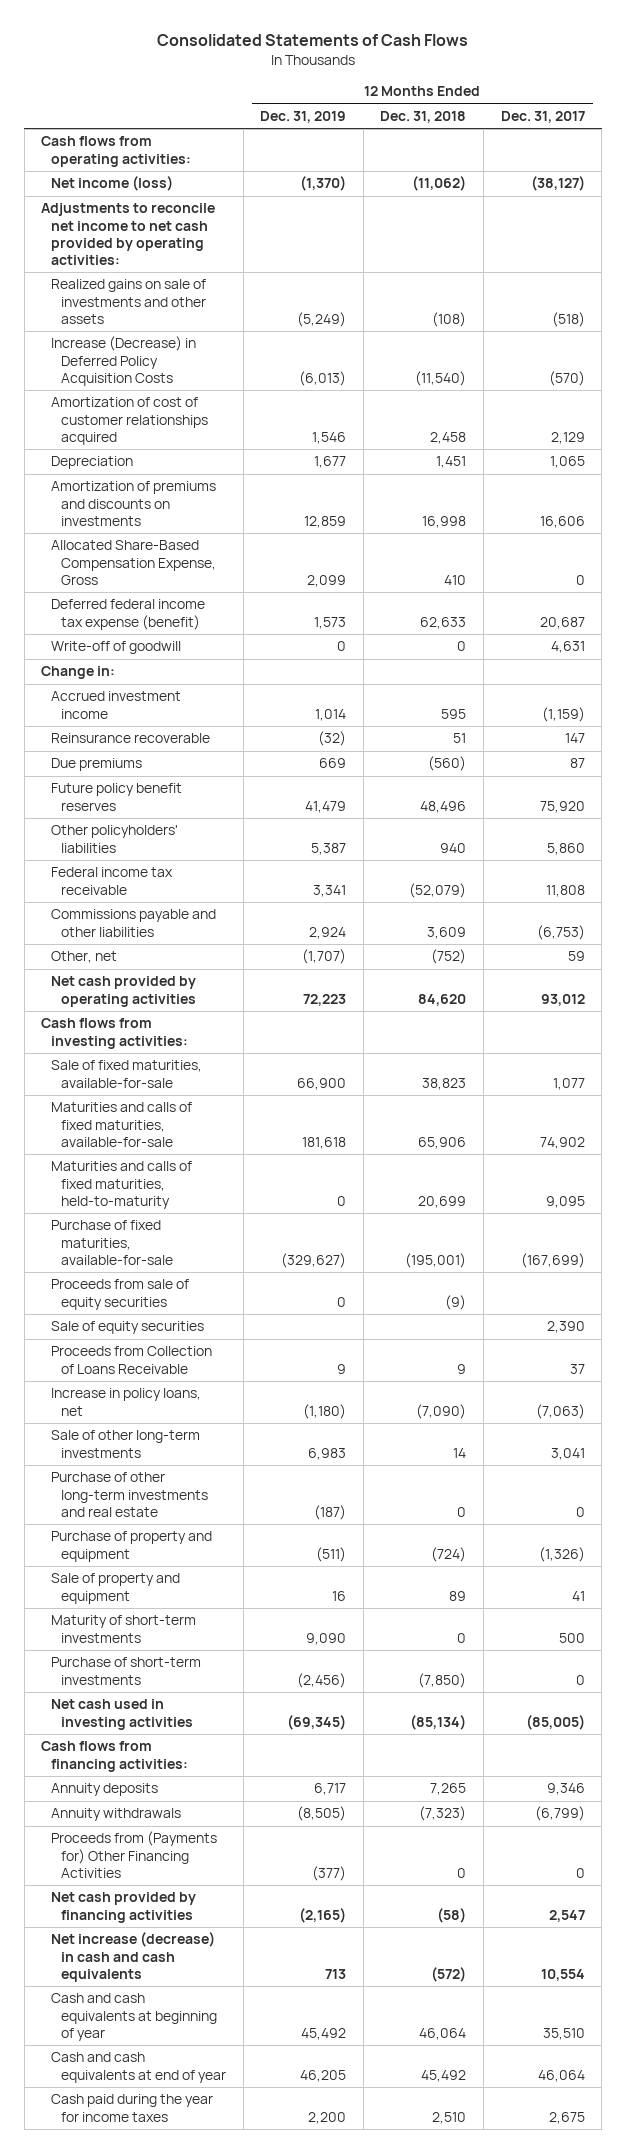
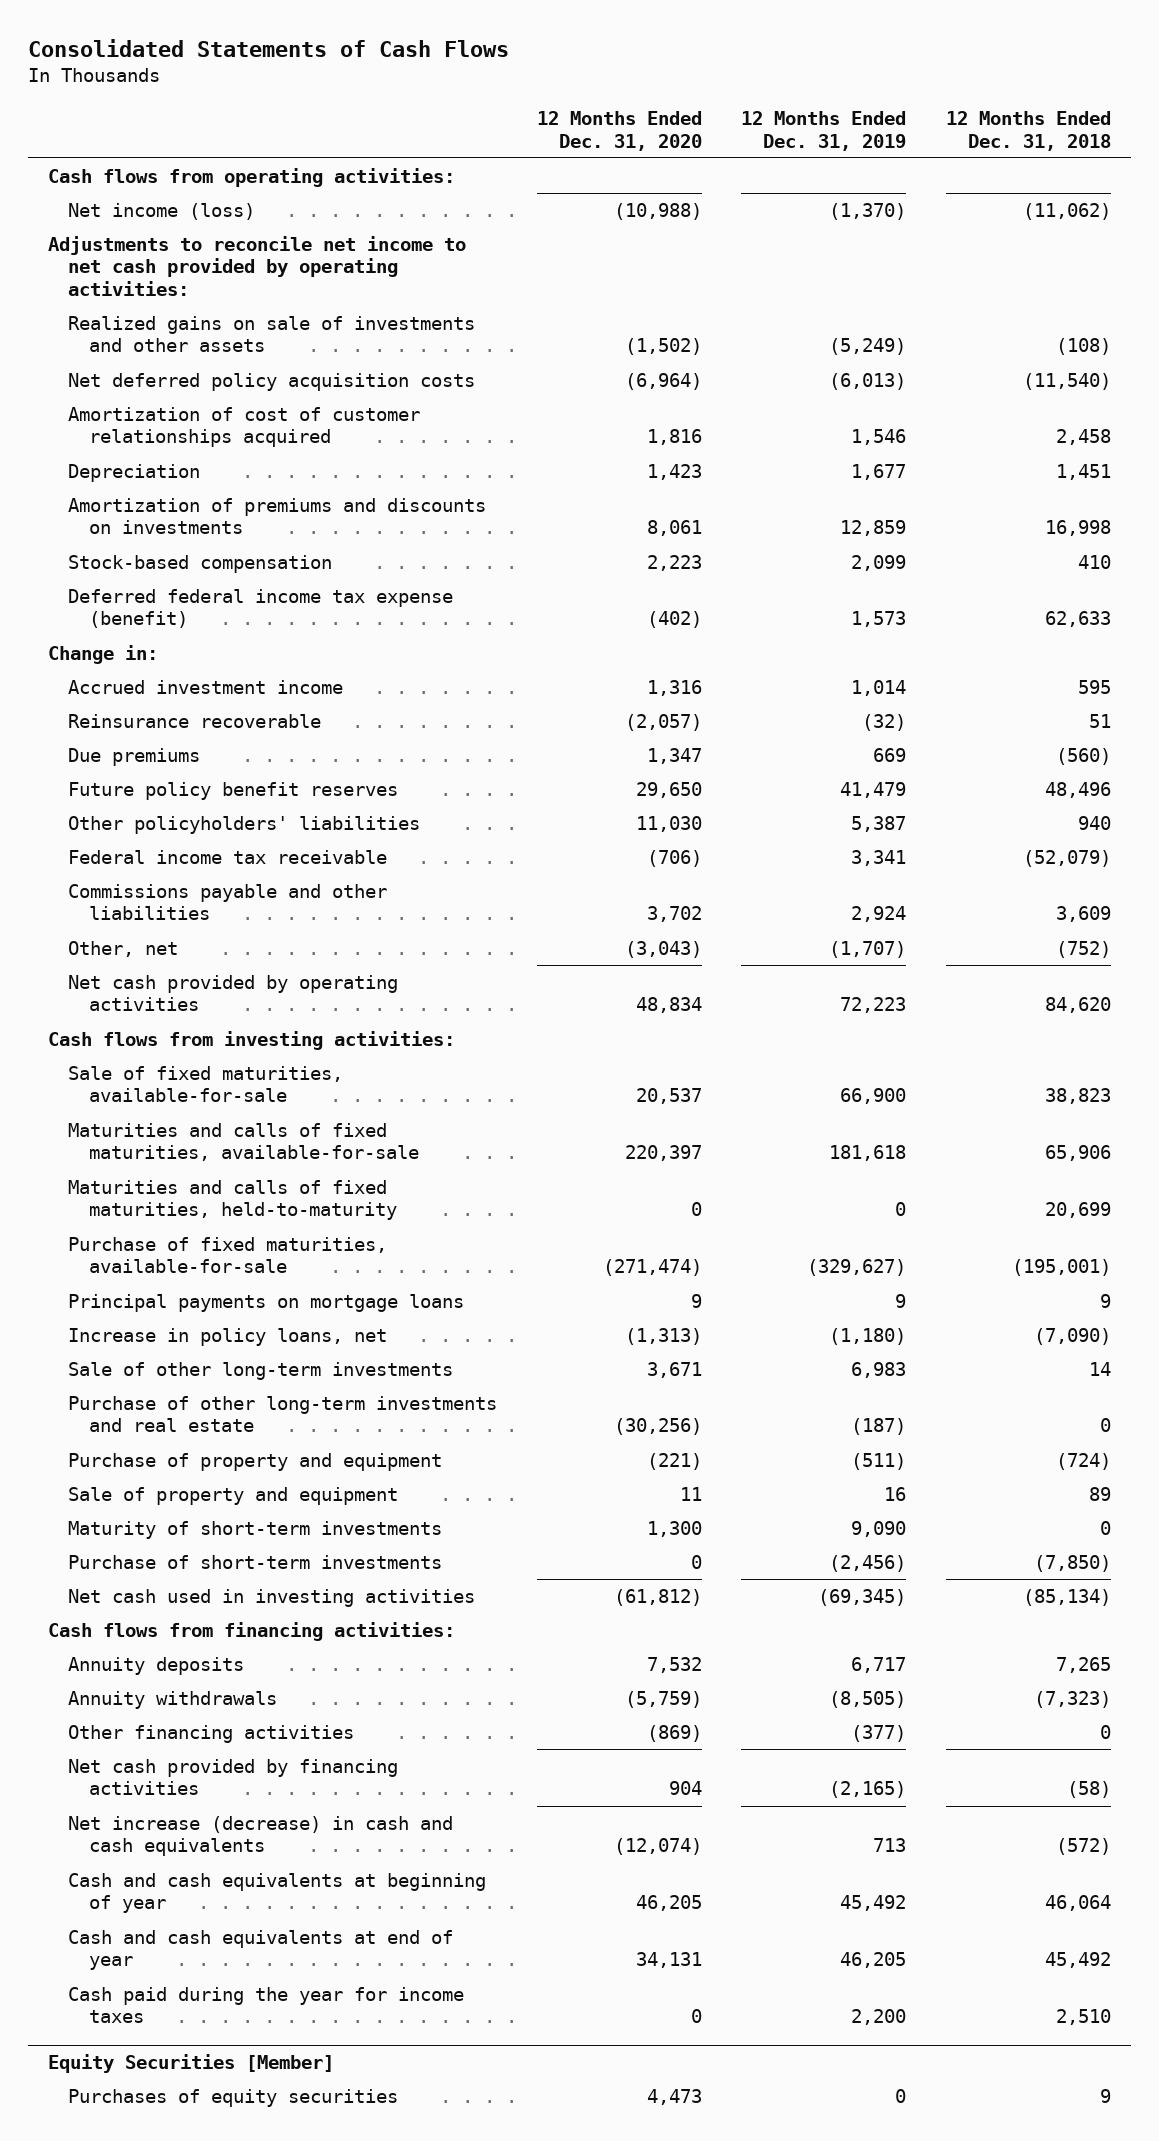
- | 12 Months Ended Dec. 31, 2019 | 12 Months Ended Dec. 31, 2018 | 12 Months Ended Dec. 31, 2017
+ | 12 Months Ended Dec. 31, 2020 | 12 Months Ended Dec. 31, 2019 | 12 Months Ended Dec. 31, 2018
- Increase (Decrease) in Deferred Policy Acquisition Costs | (6,013) | (11,540) | (570)
+ Net deferred policy acquisition costs | (6,964) | (6,013) | (11,540)
- Allocated Share-Based Compensation Expense, Gross | 2,099 | 410 | 0
+ Stock-based compensation | 2,223 | 2,099 | 410
- Write-off of goodwill | 0 | 0 | 4,631
- Proceeds from sale of equity securities | 0 | (9) |
- Sale of equity securities | | | 2,390
- Proceeds from Collection of Loans Receivable | 9 | 9 | 37
+ Principal payments on mortgage loans | 9 | 9 | 9
- Proceeds from (Payments for) Other Financing Activities | (377) | 0 | 0
+ Other financing activities | (869) | (377) | 0
+ Equity Securities [Member]
+ Purchases of equity securities | 4,473 | 0 | 9

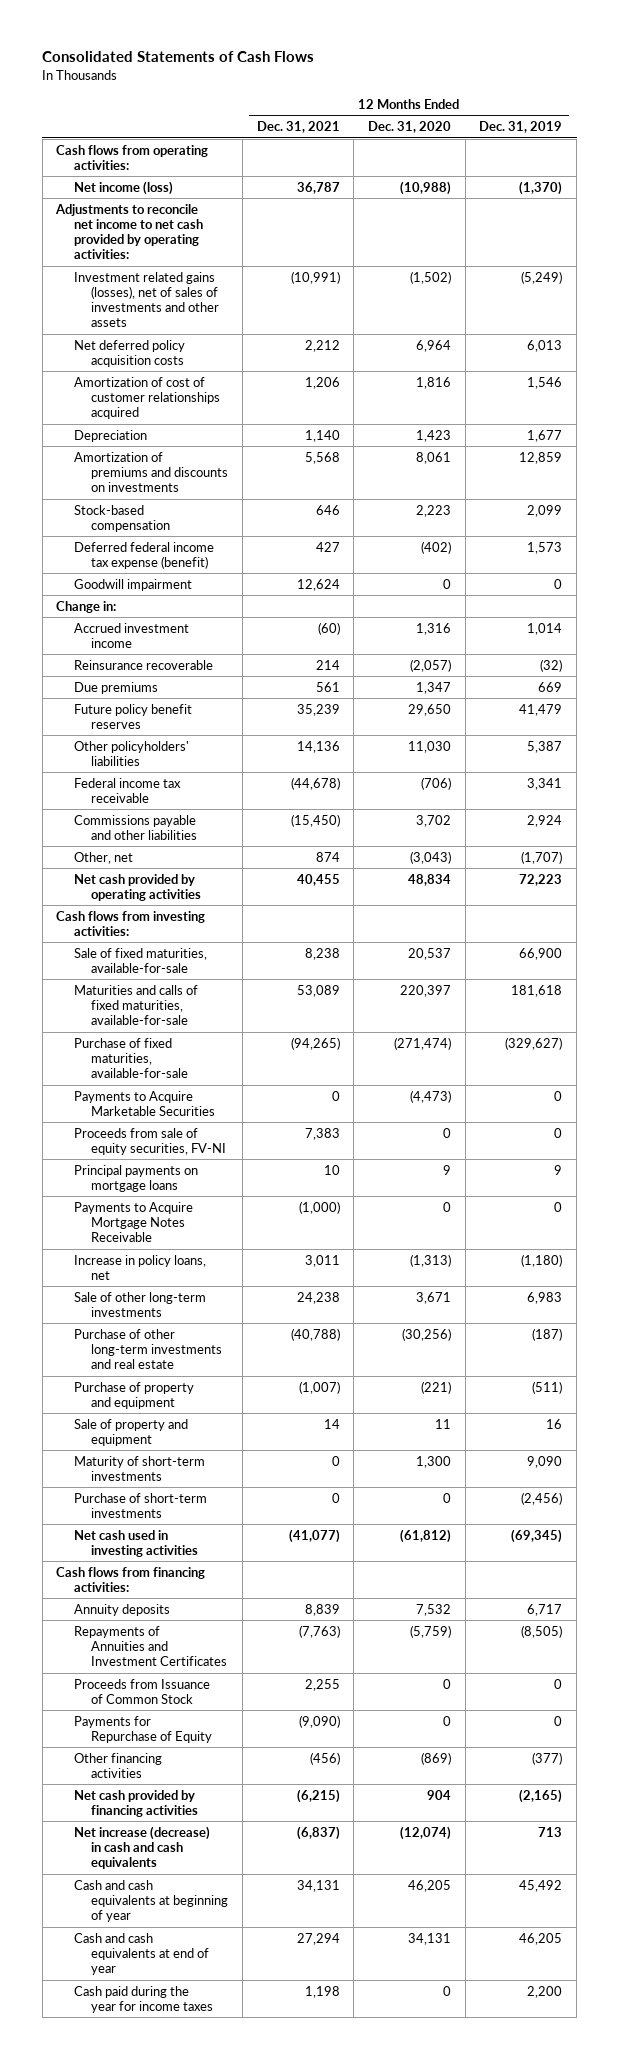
- | 12 Months Ended Dec. 31, 2020 | 12 Months Ended Dec. 31, 2019 | 12 Months Ended Dec. 31, 2018
+ | 12 Months Ended Dec. 31, 2021 | 12 Months Ended Dec. 31, 2020 | 12 Months Ended Dec. 31, 2019
- Realized gains on sale of investments and other assets | (1,502) | (5,249) | (108)
- Net deferred policy acquisition costs | (6,964) | (6,013) | (11,540)
+ Investment related gains (losses), net of sales of investments and other assets | (10,991) | (1,502) | (5,249)
+ Net deferred policy acquisition costs | 2,212 | 6,964 | 6,013
+ Goodwill impairment | 12,624 | 0 | 0
- Maturities and calls of fixed maturities, held-to-maturity | 0 | 0 | 20,699
+ Payments to Acquire Marketable Securities | 0 | (4,473) | 0
+ Proceeds from sale of equity securities, FV-NI | 7,383 | 0 | 0
+ Payments to Acquire Mortgage Notes Receivable | (1,000) | 0 | 0
- Annuity withdrawals | (5,759) | (8,505) | (7,323)
+ Repayments of Annuities and Investment Certificates | (7,763) | (5,759) | (8,505)
+ Proceeds from Issuance of Common Stock | 2,255 | 0 | 0
+ Payments for Repurchase of Equity | (9,090) | 0 | 0
- Equity Securities [Member]
- Purchases of equity securities | 4,473 | 0 | 9

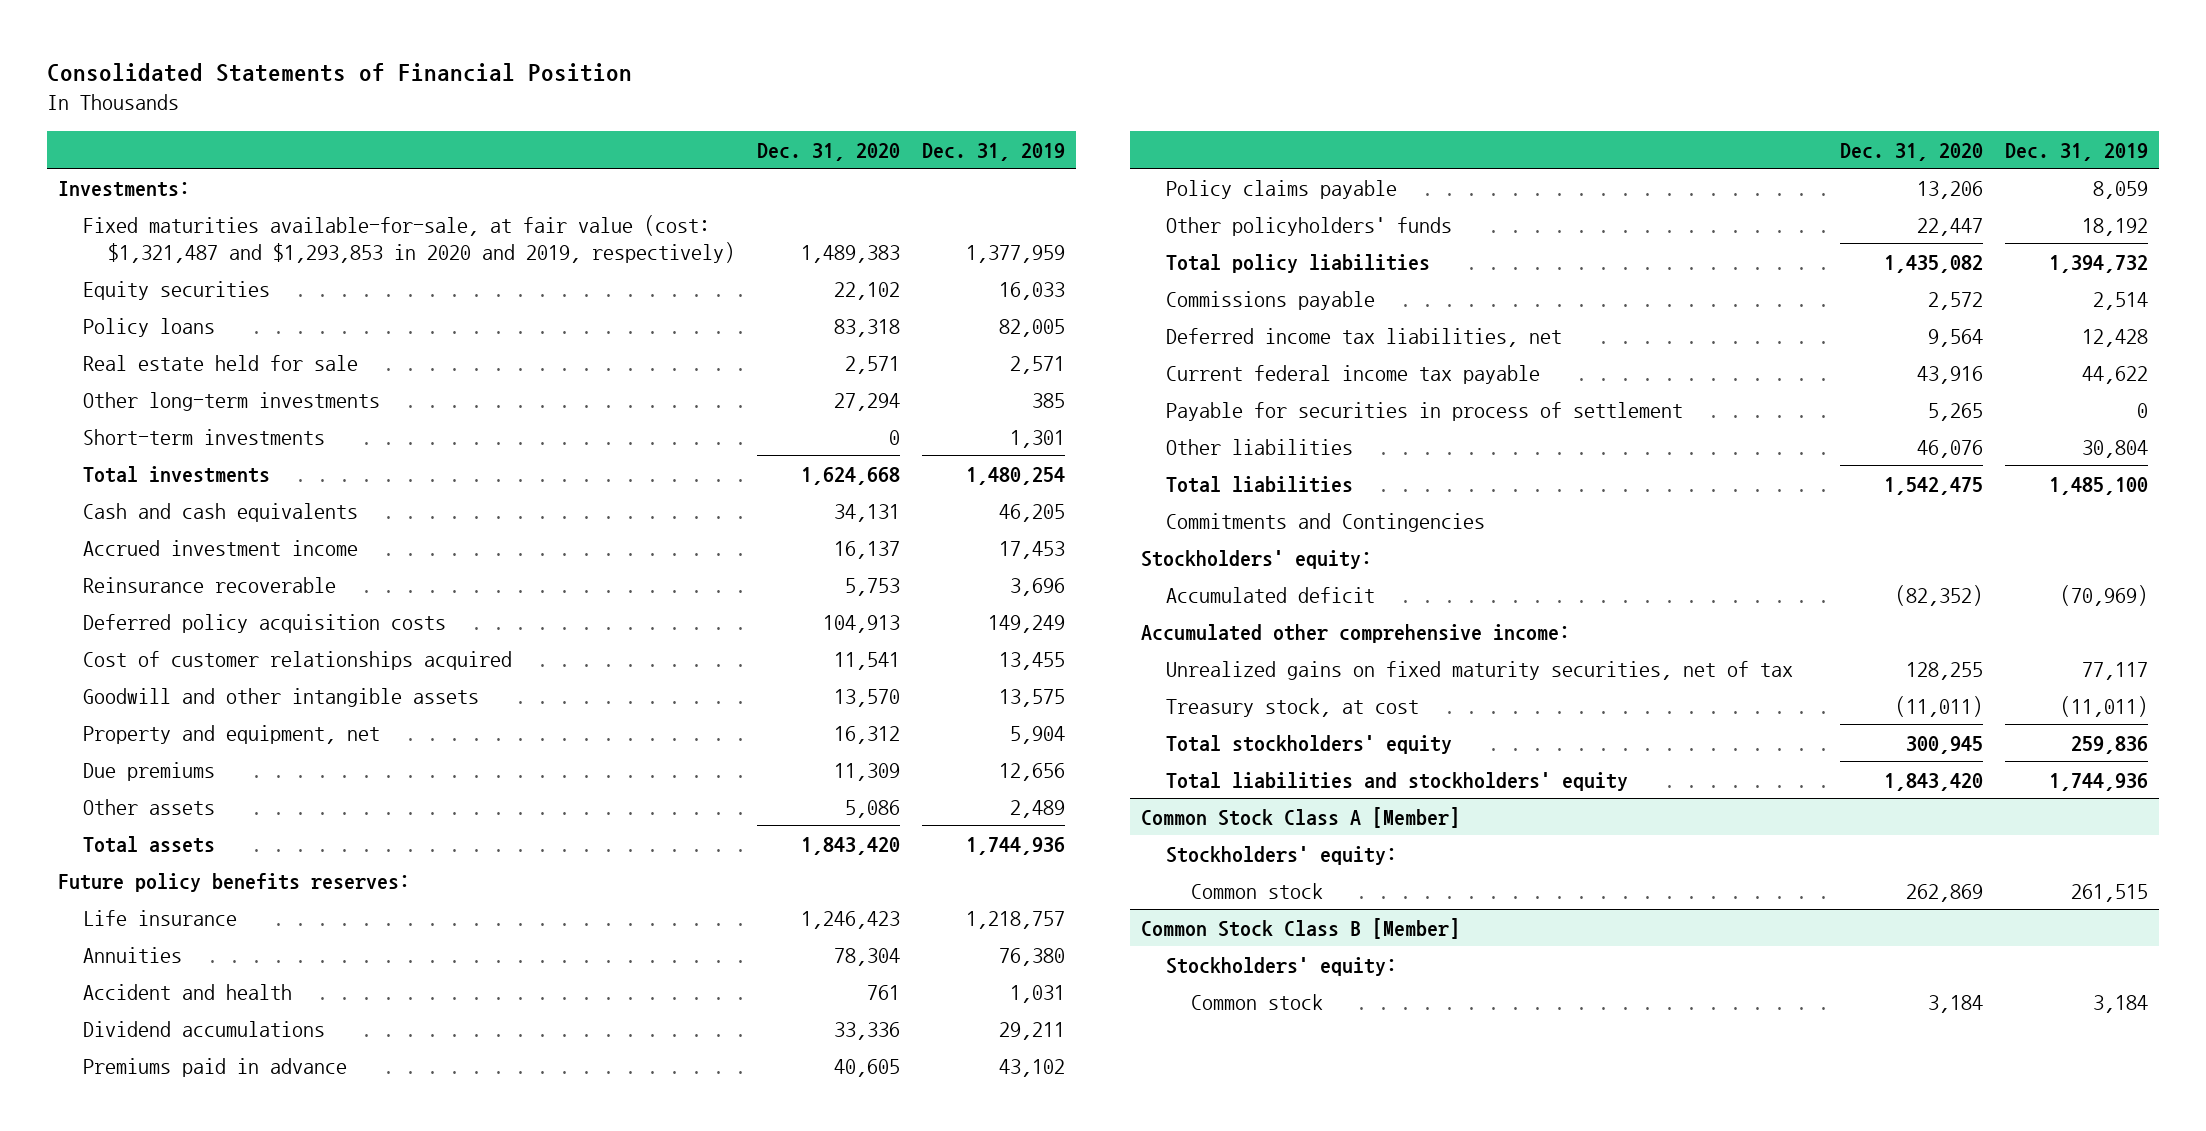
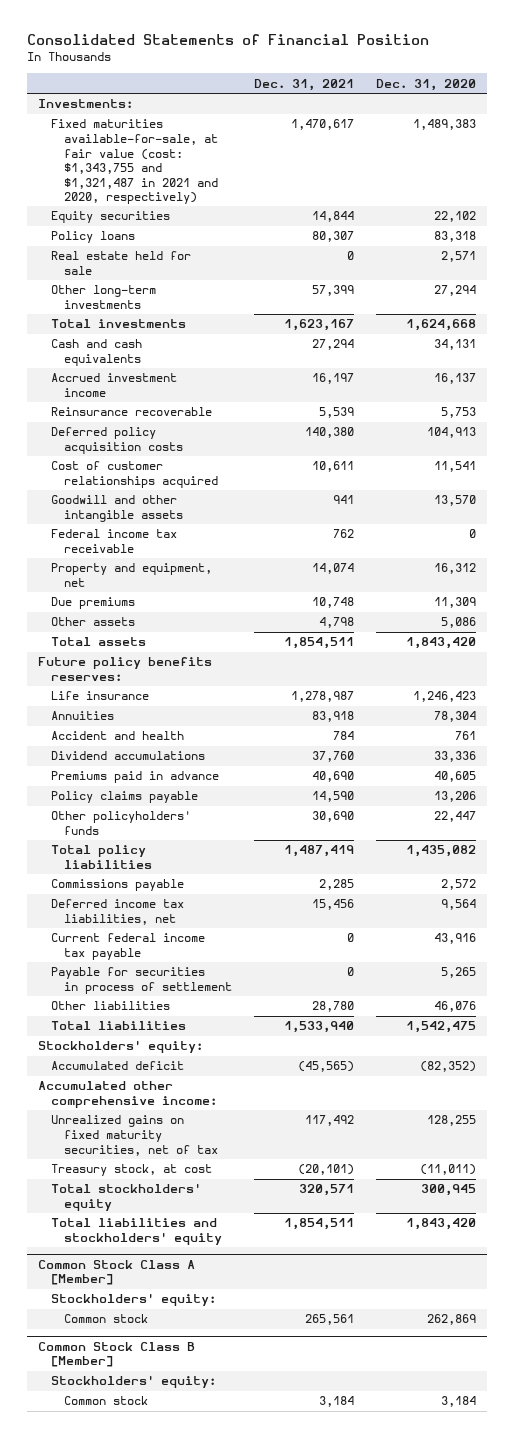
- | Dec. 31, 2020 | Dec. 31, 2019
+ | Dec. 31, 2021 | Dec. 31, 2020
- Fixed maturities available-for-sale, at fair value (cost: $1,321,487 and $1,293,853 in 2020 and 2019, respectively) | 1,489,383 | 1,377,959
+ Fixed maturities available-for-sale, at fair value (cost: $1,343,755 and $1,321,487 in 2021 and 2020, respectively) | 1,470,617 | 1,489,383
- Short-term investments | 0 | 1,301
+ Federal income tax receivable | 762 | 0
- Commitments and Contingencies

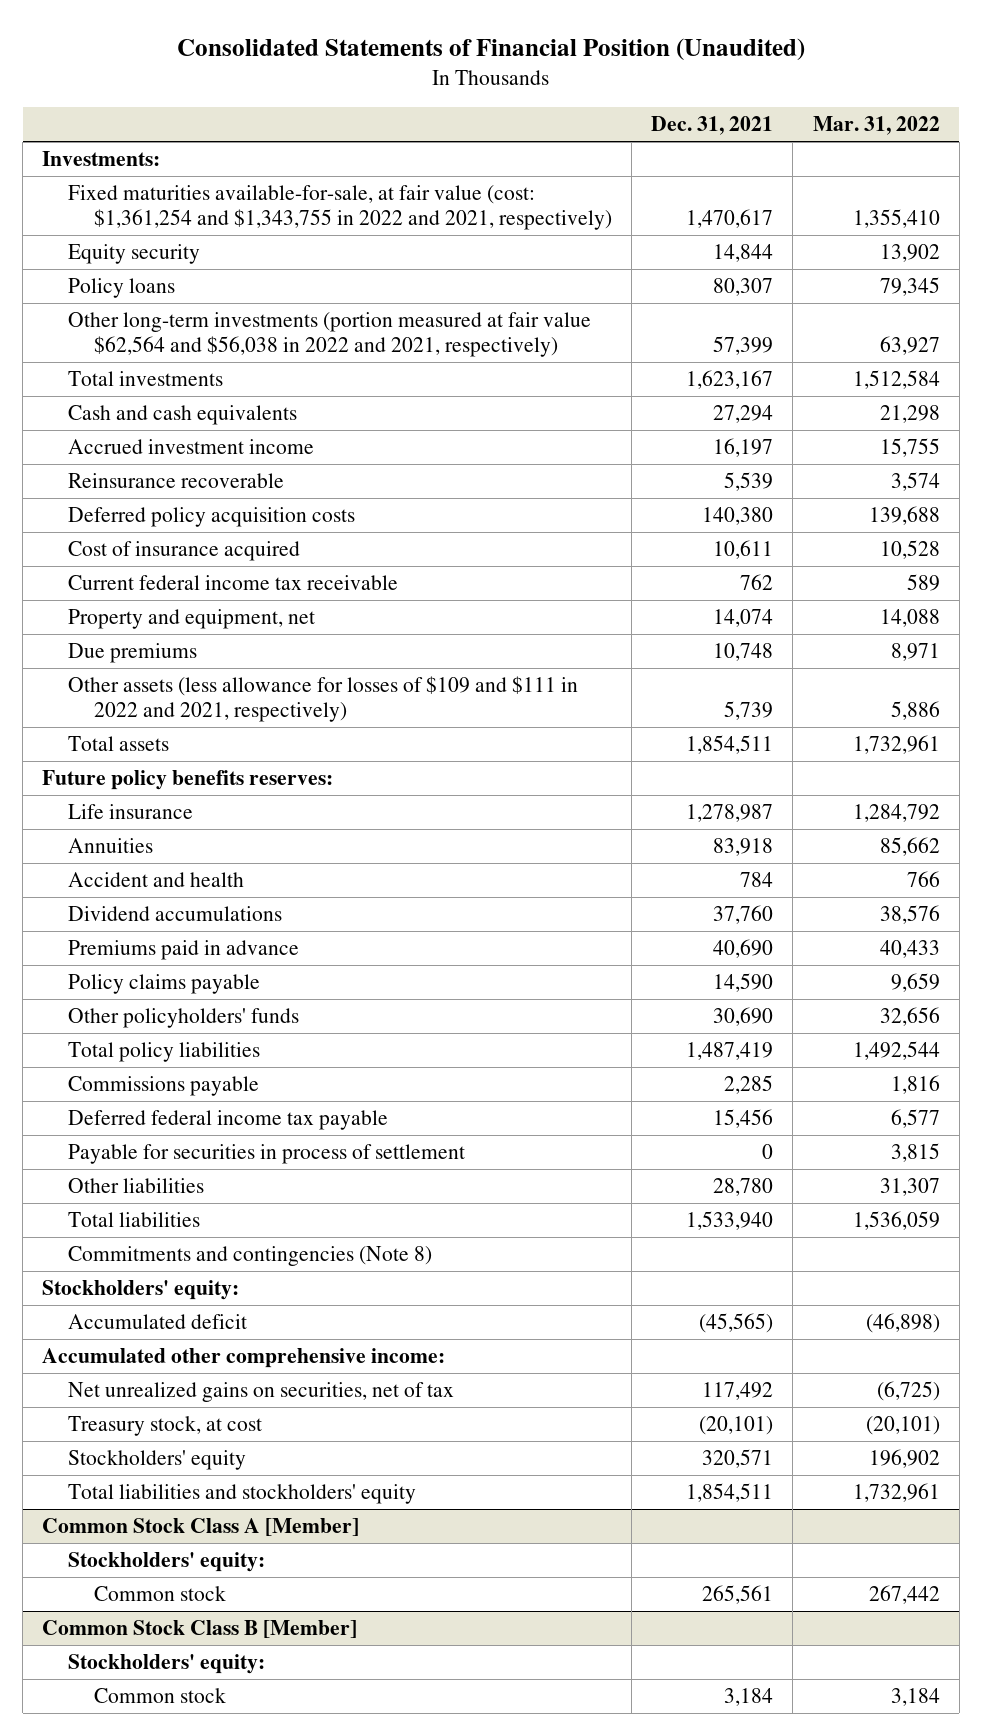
- Consolidated Statements of Financial Position
+ Consolidated Statements of Financial Position (Unaudited)
- | Dec. 31, 2021 | Dec. 31, 2020
+ | Dec. 31, 2021 | Mar. 31, 2022
- Fixed maturities available-for-sale, at fair value (cost: $1,343,755 and $1,321,487 in 2021 and 2020, respectively) | 1,470,617 | 1,489,383
- Equity securities | 14,844 | 22,102
+ Fixed maturities available-for-sale, at fair value (cost: $1,361,254 and $1,343,755 in 2022 and 2021, respectively) | 1,470,617 | 1,355,410
+ Equity security | 14,844 | 13,902
- Real estate held for sale | 0 | 2,571
- Other long-term investments | 57,399 | 27,294
+ Other long-term investments (portion measured at fair value $62,564 and $56,038 in 2022 and 2021, respectively) | 57,399 | 63,927
- Cost of customer relationships acquired | 10,611 | 11,541
- Goodwill and other intangible assets | 941 | 13,570
- Federal income tax receivable | 762 | 0
+ Cost of insurance acquired | 10,611 | 10,528
+ Current federal income tax receivable | 762 | 589
- Other assets | 4,798 | 5,086
+ Other assets (less allowance for losses of $109 and $111 in 2022 and 2021, respectively) | 5,739 | 5,886
- Deferred income tax liabilities, net | 15,456 | 9,564
- Current federal income tax payable | 0 | 43,916
+ Deferred federal income tax payable | 15,456 | 6,577
+ Commitments and contingencies (Note 8)
- Unrealized gains on fixed maturity securities, net of tax | 117,492 | 128,255
+ Net unrealized gains on securities, net of tax | 117,492 | (6,725)
- Total stockholders' equity | 320,571 | 300,945
+ Stockholders' equity | 320,571 | 196,902

